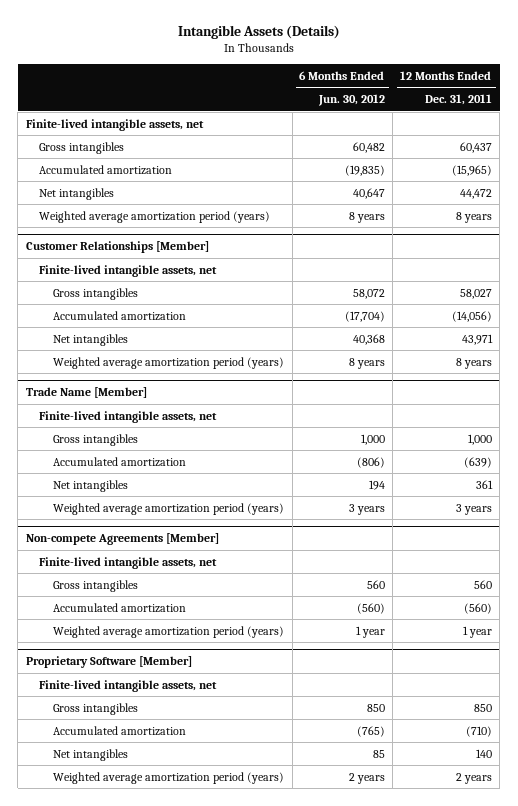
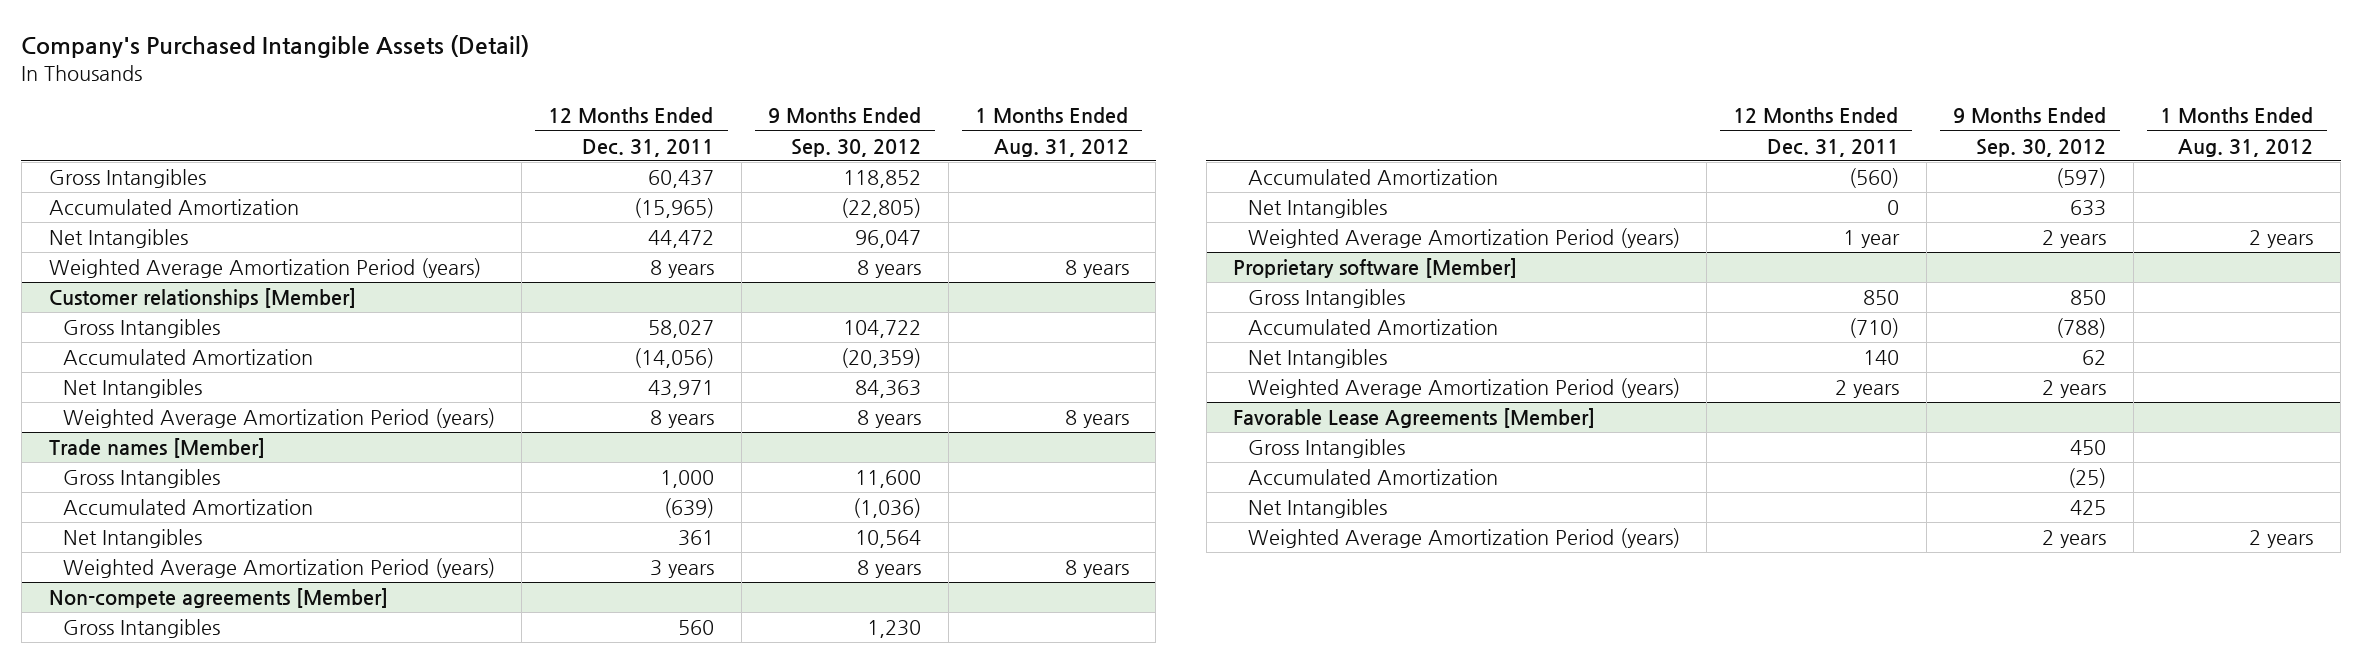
- Intangible Assets (Details)
+ Company's Purchased Intangible Assets (Detail)
- | 6 Months Ended Jun. 30, 2012 | 12 Months Ended Dec. 31, 2011
+ | 12 Months Ended Dec. 31, 2011 | 9 Months Ended Sep. 30, 2012 | 1 Months Ended Aug. 31, 2012
- Finite-lived intangible assets, net
- Gross intangibles | 60,482 | 60,437
- Accumulated amortization | (19,835) | (15,965)
- Net intangibles | 40,647 | 44,472
- Weighted average amortization period (years) | 8 years | 8 years
- Customer Relationships [Member]
- Finite-lived intangible assets, net
- Gross intangibles | 58,072 | 58,027
- Accumulated amortization | (17,704) | (14,056)
- Net intangibles | 40,368 | 43,971
- Weighted average amortization period (years) | 8 years | 8 years
- Trade Name [Member]
- Finite-lived intangible assets, net
- Gross intangibles | 1,000 | 1,000
- Accumulated amortization | (806) | (639)
- Net intangibles | 194 | 361
- Weighted average amortization period (years) | 3 years | 3 years
- Non-compete Agreements [Member]
- Finite-lived intangible assets, net
- Gross intangibles | 560 | 560
- Accumulated amortization | (560) | (560)
- Weighted average amortization period (years) | 1 year | 1 year
- Proprietary Software [Member]
- Finite-lived intangible assets, net
- Gross intangibles | 850 | 850
- Accumulated amortization | (765) | (710)
- Net intangibles | 85 | 140
- Weighted average amortization period (years) | 2 years | 2 years
+ Gross Intangibles | 60,437 | 118,852 |
+ Accumulated Amortization | (15,965) | (22,805) |
+ Net Intangibles | 44,472 | 96,047 |
+ Weighted Average Amortization Period (years) | 8 years | 8 years | 8 years
+ Customer relationships [Member]
+ Gross Intangibles | 58,027 | 104,722 |
+ Accumulated Amortization | (14,056) | (20,359) |
+ Net Intangibles | 43,971 | 84,363 |
+ Weighted Average Amortization Period (years) | 8 years | 8 years | 8 years
+ Trade names [Member]
+ Gross Intangibles | 1,000 | 11,600 |
+ Accumulated Amortization | (639) | (1,036) |
+ Net Intangibles | 361 | 10,564 |
+ Weighted Average Amortization Period (years) | 3 years | 8 years | 8 years
+ Non-compete agreements [Member]
+ Gross Intangibles | 560 | 1,230 |
+ Accumulated Amortization | (560) | (597) |
+ Net Intangibles | 0 | 633 |
+ Weighted Average Amortization Period (years) | 1 year | 2 years | 2 years
+ Proprietary software [Member]
+ Gross Intangibles | 850 | 850 |
+ Accumulated Amortization | (710) | (788) |
+ Net Intangibles | 140 | 62 |
+ Weighted Average Amortization Period (years) | 2 years | 2 years |
+ Favorable Lease Agreements [Member]
+ Gross Intangibles | | 450 |
+ Accumulated Amortization | | (25) |
+ Net Intangibles | | 425 |
+ Weighted Average Amortization Period (years) | | 2 years | 2 years

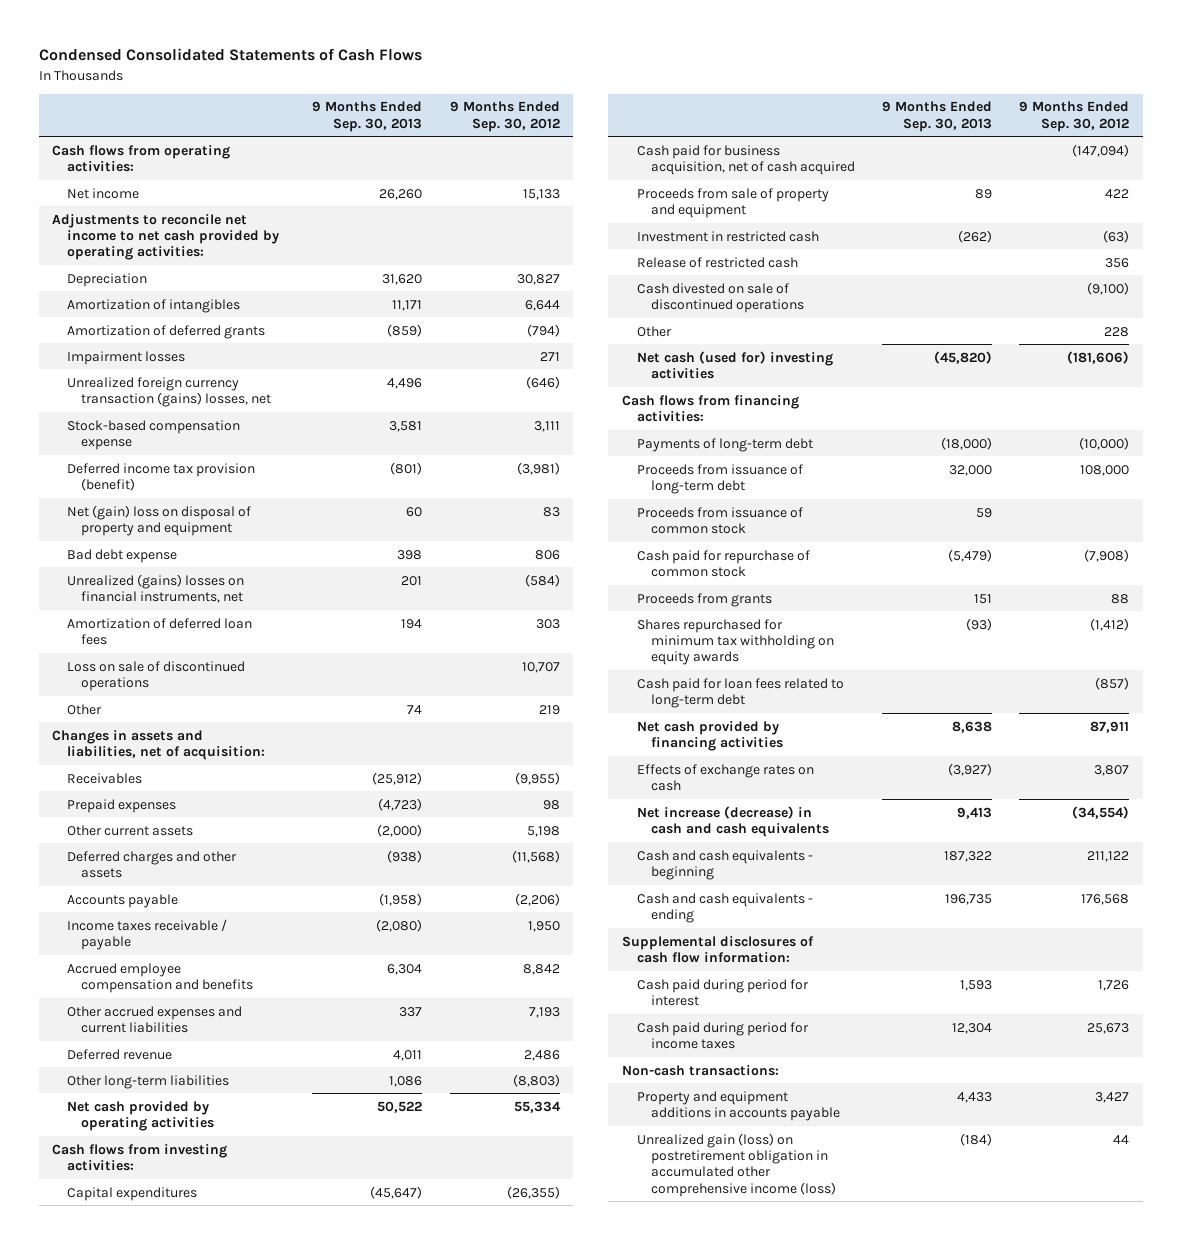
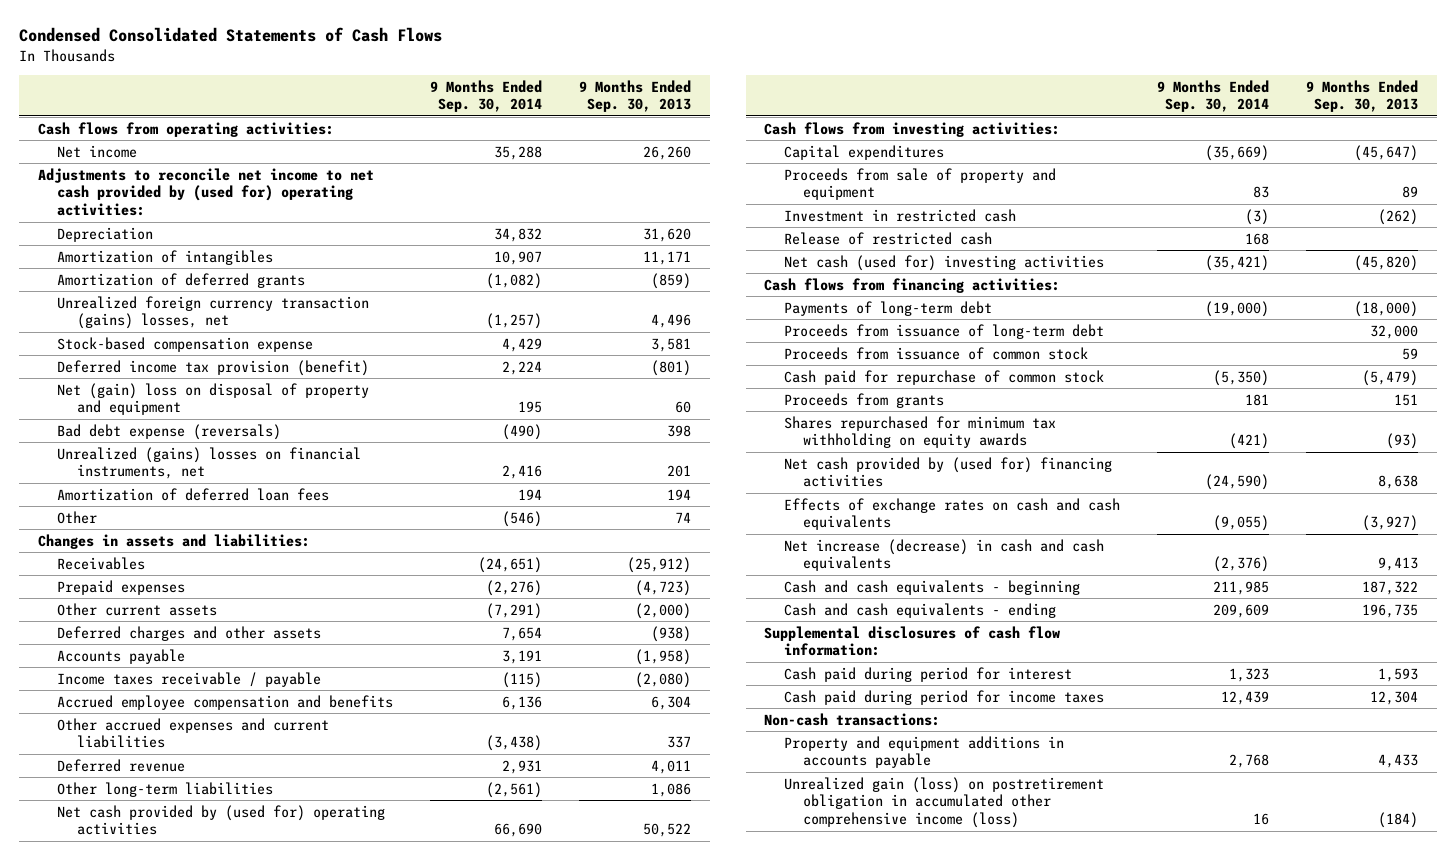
- | 9 Months Ended Sep. 30, 2013 | 9 Months Ended Sep. 30, 2012
+ | 9 Months Ended Sep. 30, 2014 | 9 Months Ended Sep. 30, 2013
- Adjustments to reconcile net income to net cash provided by operating activities:
+ Adjustments to reconcile net income to net cash provided by (used for) operating activities:
- Impairment losses | | 271
- Bad debt expense | 398 | 806
+ Bad debt expense (reversals) | (490) | 398
- Loss on sale of discontinued operations | | 10,707
- Changes in assets and liabilities, net of acquisition:
+ Changes in assets and liabilities:
- Net cash provided by operating activities | 50,522 | 55,334
+ Net cash provided by (used for) operating activities | 66,690 | 50,522
- Cash paid for business acquisition, net of cash acquired | | (147,094)
- Cash divested on sale of discontinued operations | | (9,100)
- Other | | 228
- Cash paid for loan fees related to long-term debt | | (857)
- Net cash provided by financing activities | 8,638 | 87,911
- Effects of exchange rates on cash | (3,927) | 3,807
+ Net cash provided by (used for) financing activities | (24,590) | 8,638
+ Effects of exchange rates on cash and cash equivalents | (9,055) | (3,927)

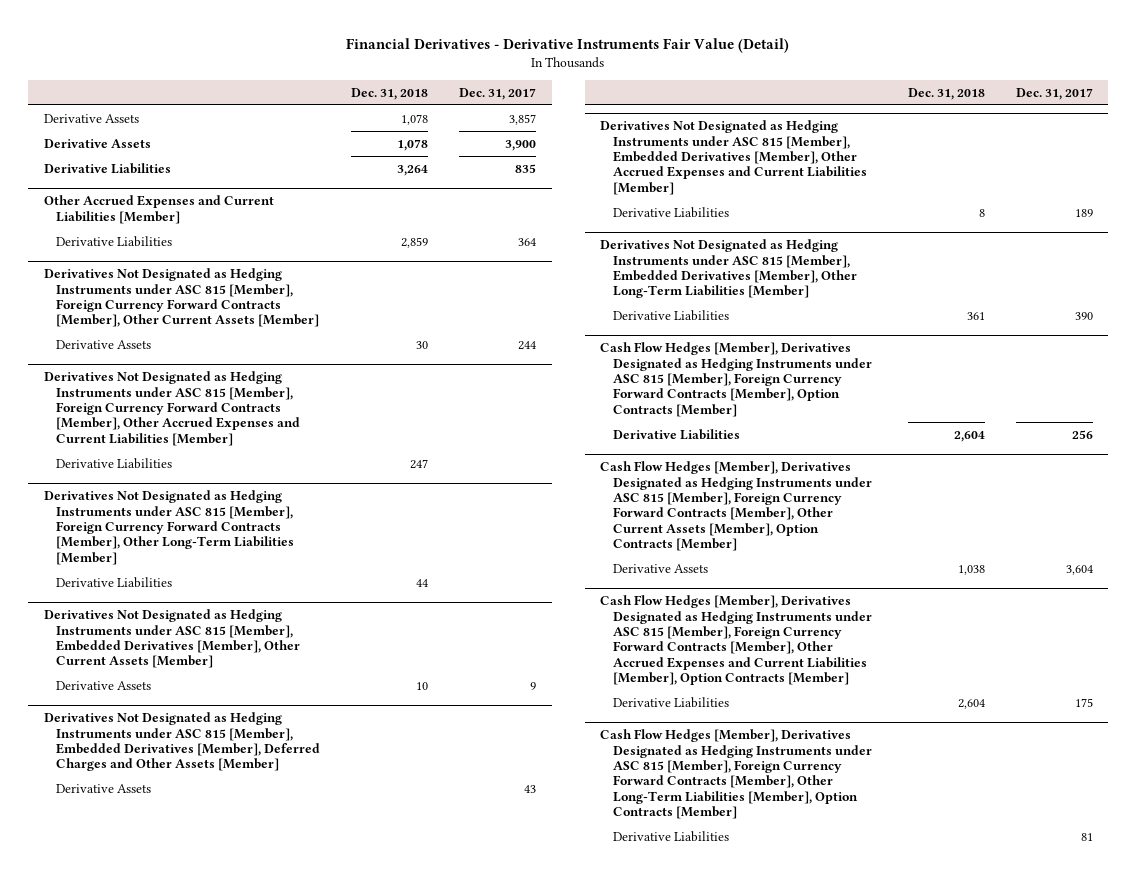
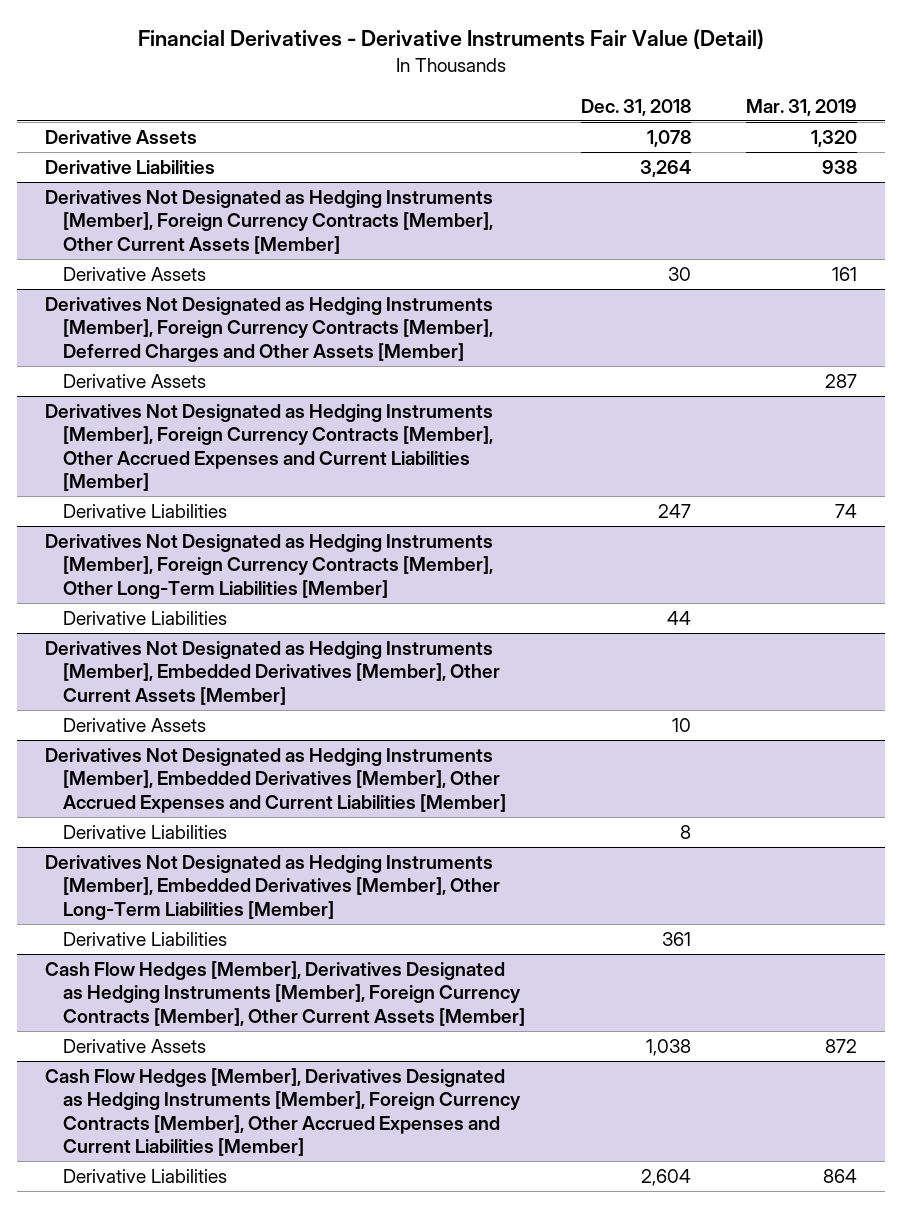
- | Dec. 31, 2018 | Dec. 31, 2017
+ | Dec. 31, 2018 | Mar. 31, 2019
- Derivative Assets | 1,078 | 3,900
- Other Accrued Expenses and Current Liabilities [Member]
- Derivative Liabilities | 2,859 | 364
- Derivatives Not Designated as Hedging Instruments under ASC 815 [Member], Foreign Currency Forward Contracts [Member], Other Current Assets [Member]
+ Derivatives Not Designated as Hedging Instruments [Member], Foreign Currency Contracts [Member], Other Current Assets [Member]
- Derivatives Not Designated as Hedging Instruments under ASC 815 [Member], Foreign Currency Forward Contracts [Member], Other Accrued Expenses and Current Liabilities [Member]
+ Derivatives Not Designated as Hedging Instruments [Member], Foreign Currency Contracts [Member], Deferred Charges and Other Assets [Member]
+ Derivative Assets | | 287
+ Derivatives Not Designated as Hedging Instruments [Member], Foreign Currency Contracts [Member], Other Accrued Expenses and Current Liabilities [Member]
- Derivatives Not Designated as Hedging Instruments under ASC 815 [Member], Foreign Currency Forward Contracts [Member], Other Long-Term Liabilities [Member]
+ Derivatives Not Designated as Hedging Instruments [Member], Foreign Currency Contracts [Member], Other Long-Term Liabilities [Member]
- Derivatives Not Designated as Hedging Instruments under ASC 815 [Member], Embedded Derivatives [Member], Other Current Assets [Member]
+ Derivatives Not Designated as Hedging Instruments [Member], Embedded Derivatives [Member], Other Current Assets [Member]
- Derivatives Not Designated as Hedging Instruments under ASC 815 [Member], Embedded Derivatives [Member], Deferred Charges and Other Assets [Member]
- Derivative Assets | | 43
- Derivatives Not Designated as Hedging Instruments under ASC 815 [Member], Embedded Derivatives [Member], Other Accrued Expenses and Current Liabilities [Member]
+ Derivatives Not Designated as Hedging Instruments [Member], Embedded Derivatives [Member], Other Accrued Expenses and Current Liabilities [Member]
- Derivatives Not Designated as Hedging Instruments under ASC 815 [Member], Embedded Derivatives [Member], Other Long-Term Liabilities [Member]
+ Derivatives Not Designated as Hedging Instruments [Member], Embedded Derivatives [Member], Other Long-Term Liabilities [Member]
- Cash Flow Hedges [Member], Derivatives Designated as Hedging Instruments under ASC 815 [Member], Foreign Currency Forward Contracts [Member], Option Contracts [Member]
- Derivative Liabilities | 2,604 | 256
- Cash Flow Hedges [Member], Derivatives Designated as Hedging Instruments under ASC 815 [Member], Foreign Currency Forward Contracts [Member], Other Current Assets [Member], Option Contracts [Member]
+ Cash Flow Hedges [Member], Derivatives Designated as Hedging Instruments [Member], Foreign Currency Contracts [Member], Other Current Assets [Member]
- Cash Flow Hedges [Member], Derivatives Designated as Hedging Instruments under ASC 815 [Member], Foreign Currency Forward Contracts [Member], Other Accrued Expenses and Current Liabilities [Member], Option Contracts [Member]
+ Cash Flow Hedges [Member], Derivatives Designated as Hedging Instruments [Member], Foreign Currency Contracts [Member], Other Accrued Expenses and Current Liabilities [Member]
- Cash Flow Hedges [Member], Derivatives Designated as Hedging Instruments under ASC 815 [Member], Foreign Currency Forward Contracts [Member], Other Long-Term Liabilities [Member], Option Contracts [Member]
- Derivative Liabilities | | 81

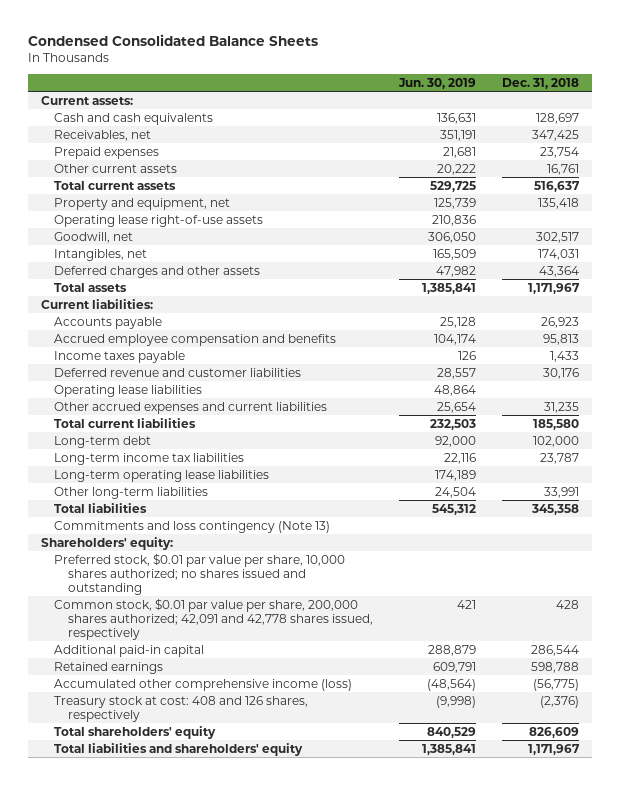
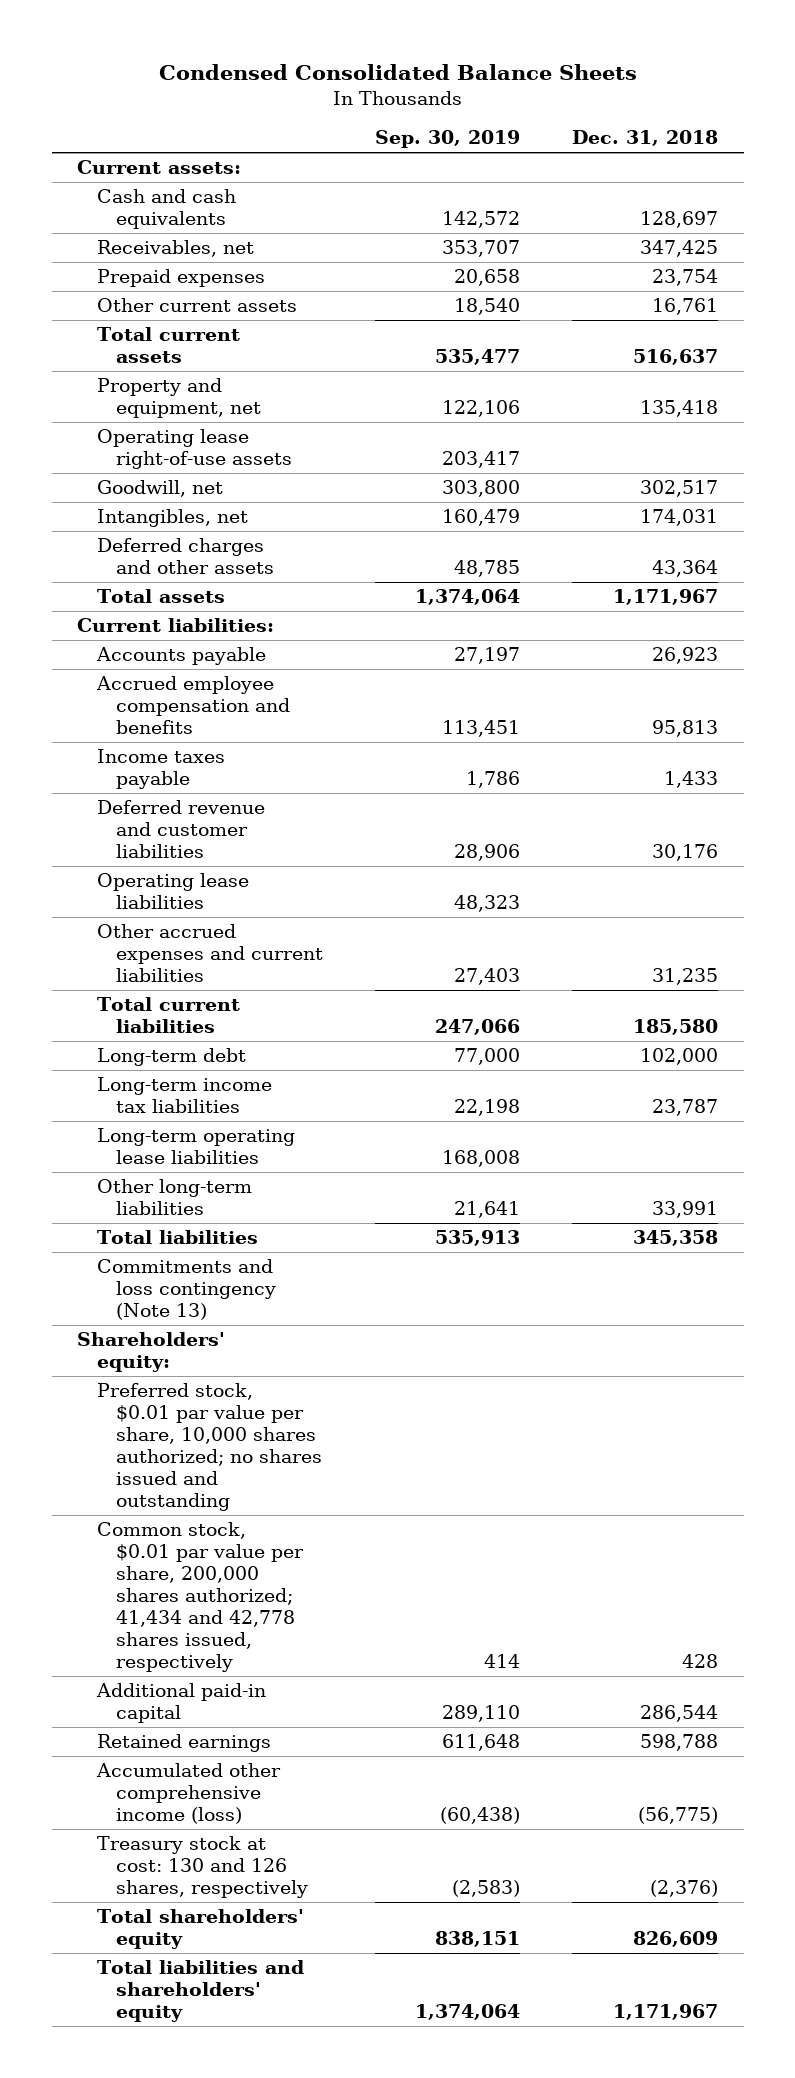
- | Jun. 30, 2019 | Dec. 31, 2018
+ | Sep. 30, 2019 | Dec. 31, 2018
- Common stock, $0.01 par value per share, 200,000 shares authorized; 42,091 and 42,778 shares issued, respectively | 421 | 428
+ Common stock, $0.01 par value per share, 200,000 shares authorized; 41,434 and 42,778 shares issued, respectively | 414 | 428
- Treasury stock at cost: 408 and 126 shares, respectively | (9,998) | (2,376)
+ Treasury stock at cost: 130 and 126 shares, respectively | (2,583) | (2,376)

